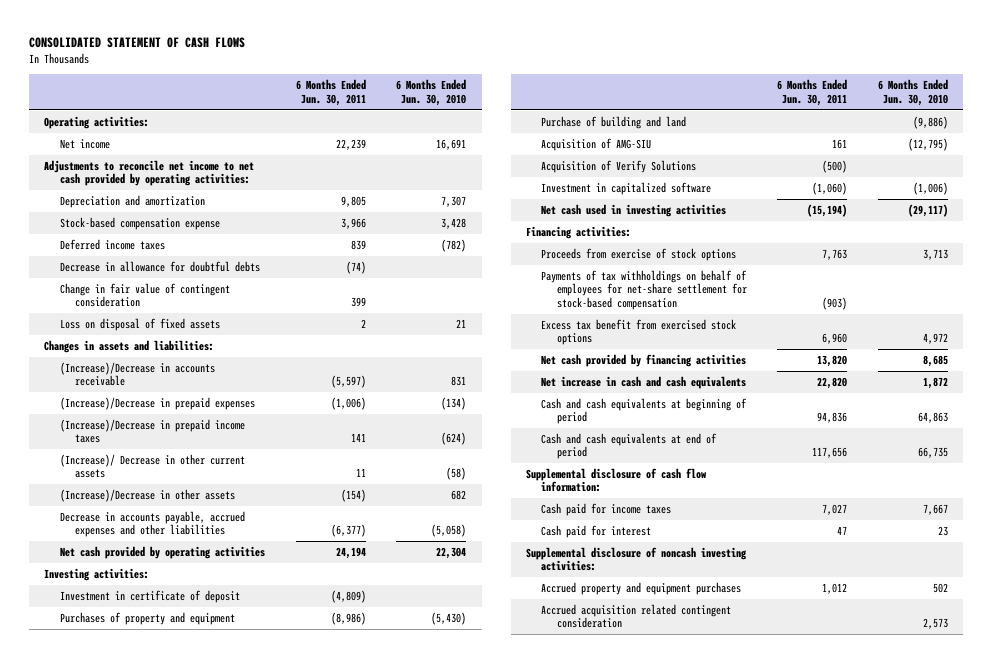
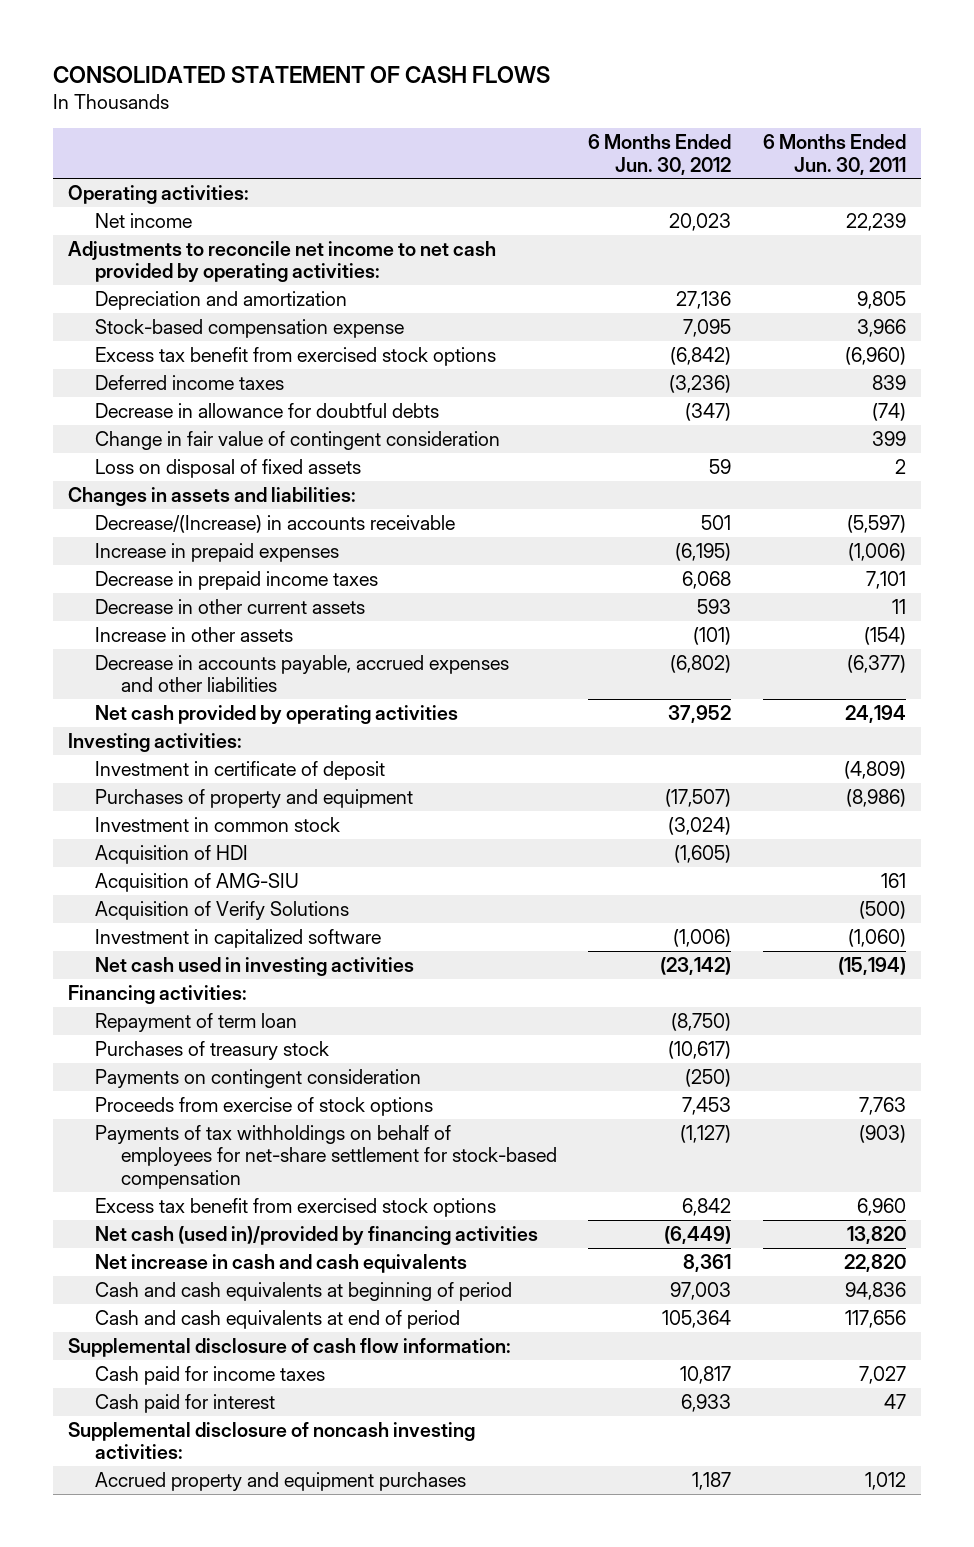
- | 6 Months Ended Jun. 30, 2011 | 6 Months Ended Jun. 30, 2010
+ | 6 Months Ended Jun. 30, 2012 | 6 Months Ended Jun. 30, 2011
+ Excess tax benefit from exercised stock options | (6,842) | (6,960)
- (Increase)/Decrease in accounts receivable | (5,597) | 831
- (Increase)/Decrease in prepaid expenses | (1,006) | (134)
- (Increase)/Decrease in prepaid income taxes | 141 | (624)
- (Increase)/ Decrease in other current assets | 11 | (58)
- (Increase)/Decrease in other assets | (154) | 682
+ Decrease/(Increase) in accounts receivable | 501 | (5,597)
+ Increase in prepaid expenses | (6,195) | (1,006)
+ Decrease in prepaid income taxes | 6,068 | 7,101
+ Decrease in other current assets | 593 | 11
+ Increase in other assets | (101) | (154)
- Purchase of building and land | | (9,886)
+ Investment in common stock | (3,024) |
+ Acquisition of HDI | (1,605) |
+ Repayment of term loan | (8,750) |
+ Purchases of treasury stock | (10,617) |
+ Payments on contingent consideration | (250) |
- Net cash provided by financing activities | 13,820 | 8,685
+ Net cash (used in)/provided by financing activities | (6,449) | 13,820
- Accrued acquisition related contingent consideration | | 2,573

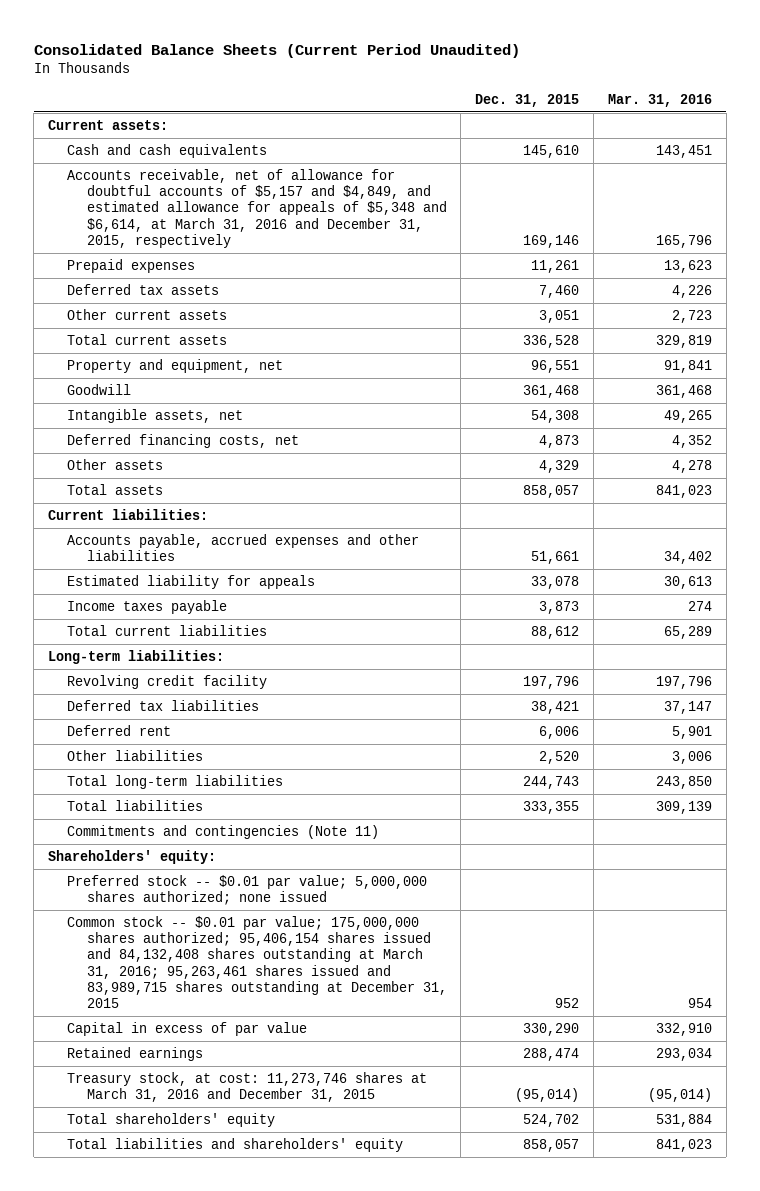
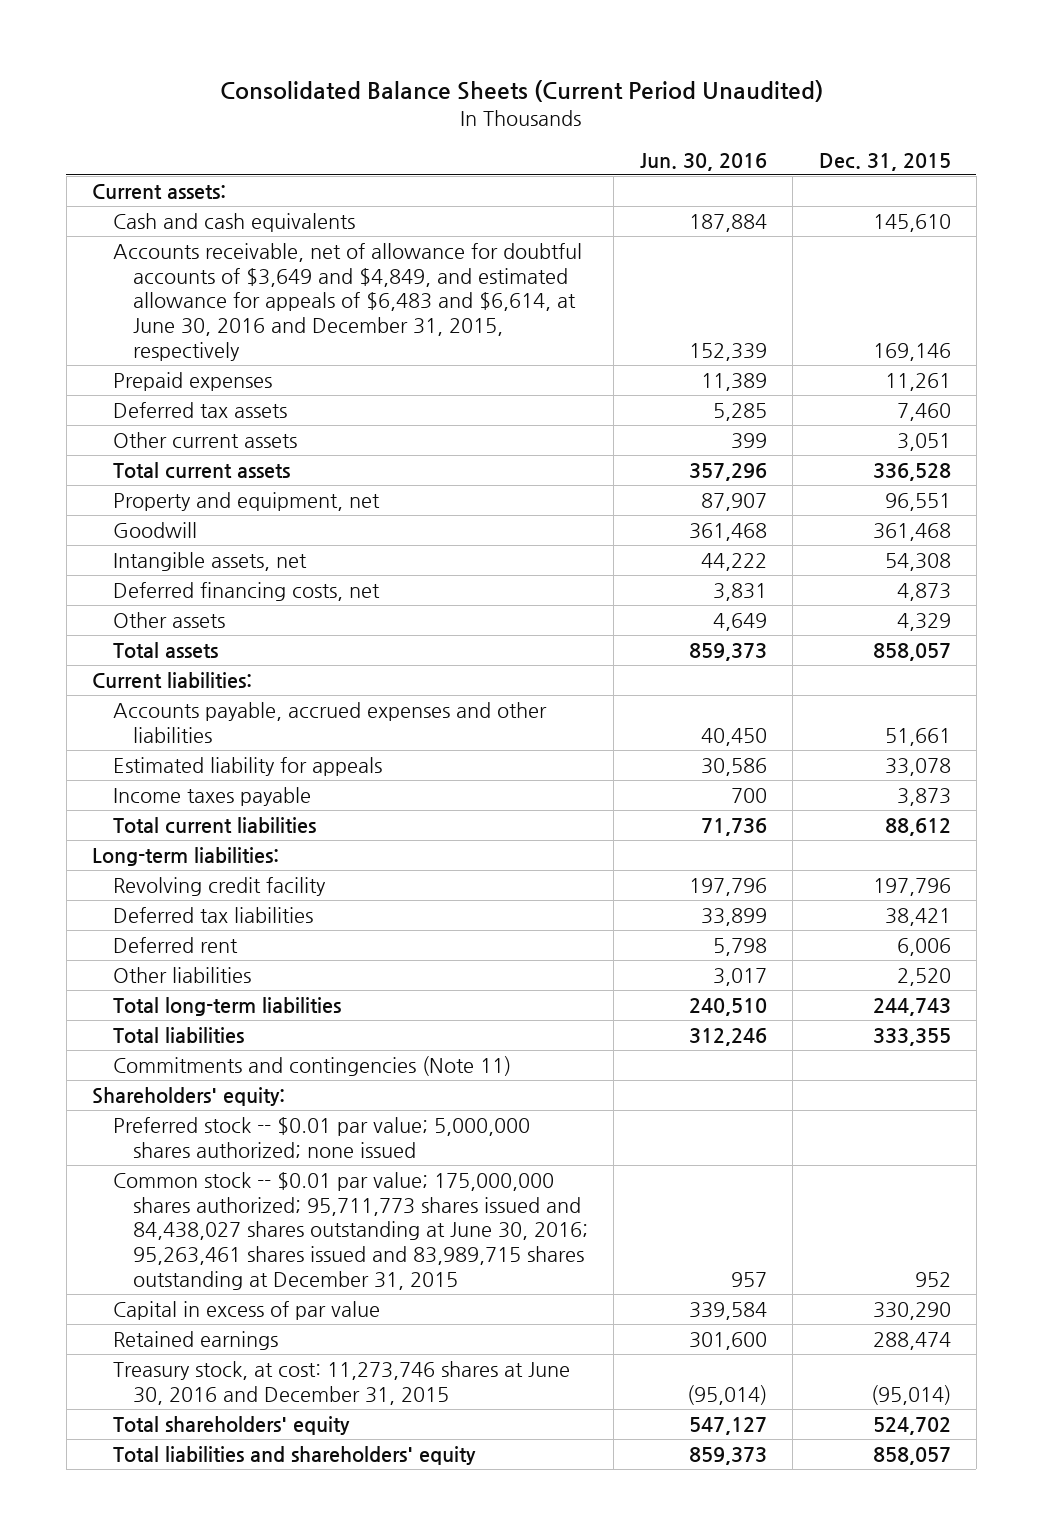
- | Dec. 31, 2015 | Mar. 31, 2016
+ | Jun. 30, 2016 | Dec. 31, 2015
- Accounts receivable, net of allowance for doubtful accounts of $5,157 and $4,849, and estimated allowance for appeals of $5,348 and $6,614, at March 31, 2016 and December 31, 2015, respectively | 169,146 | 165,796
+ Accounts receivable, net of allowance for doubtful accounts of $3,649 and $4,849, and estimated allowance for appeals of $6,483 and $6,614, at June 30, 2016 and December 31, 2015, respectively | 152,339 | 169,146
- Common stock -- $0.01 par value; 175,000,000 shares authorized; 95,406,154 shares issued and 84,132,408 shares outstanding at March 31, 2016; 95,263,461 shares issued and 83,989,715 shares outstanding at December 31, 2015 | 952 | 954
+ Common stock -- $0.01 par value; 175,000,000 shares authorized; 95,711,773 shares issued and 84,438,027 shares outstanding at June 30, 2016; 95,263,461 shares issued and 83,989,715 shares outstanding at December 31, 2015 | 957 | 952
- Treasury stock, at cost: 11,273,746 shares at March 31, 2016 and December 31, 2015 | (95,014) | (95,014)
+ Treasury stock, at cost: 11,273,746 shares at June 30, 2016 and December 31, 2015 | (95,014) | (95,014)

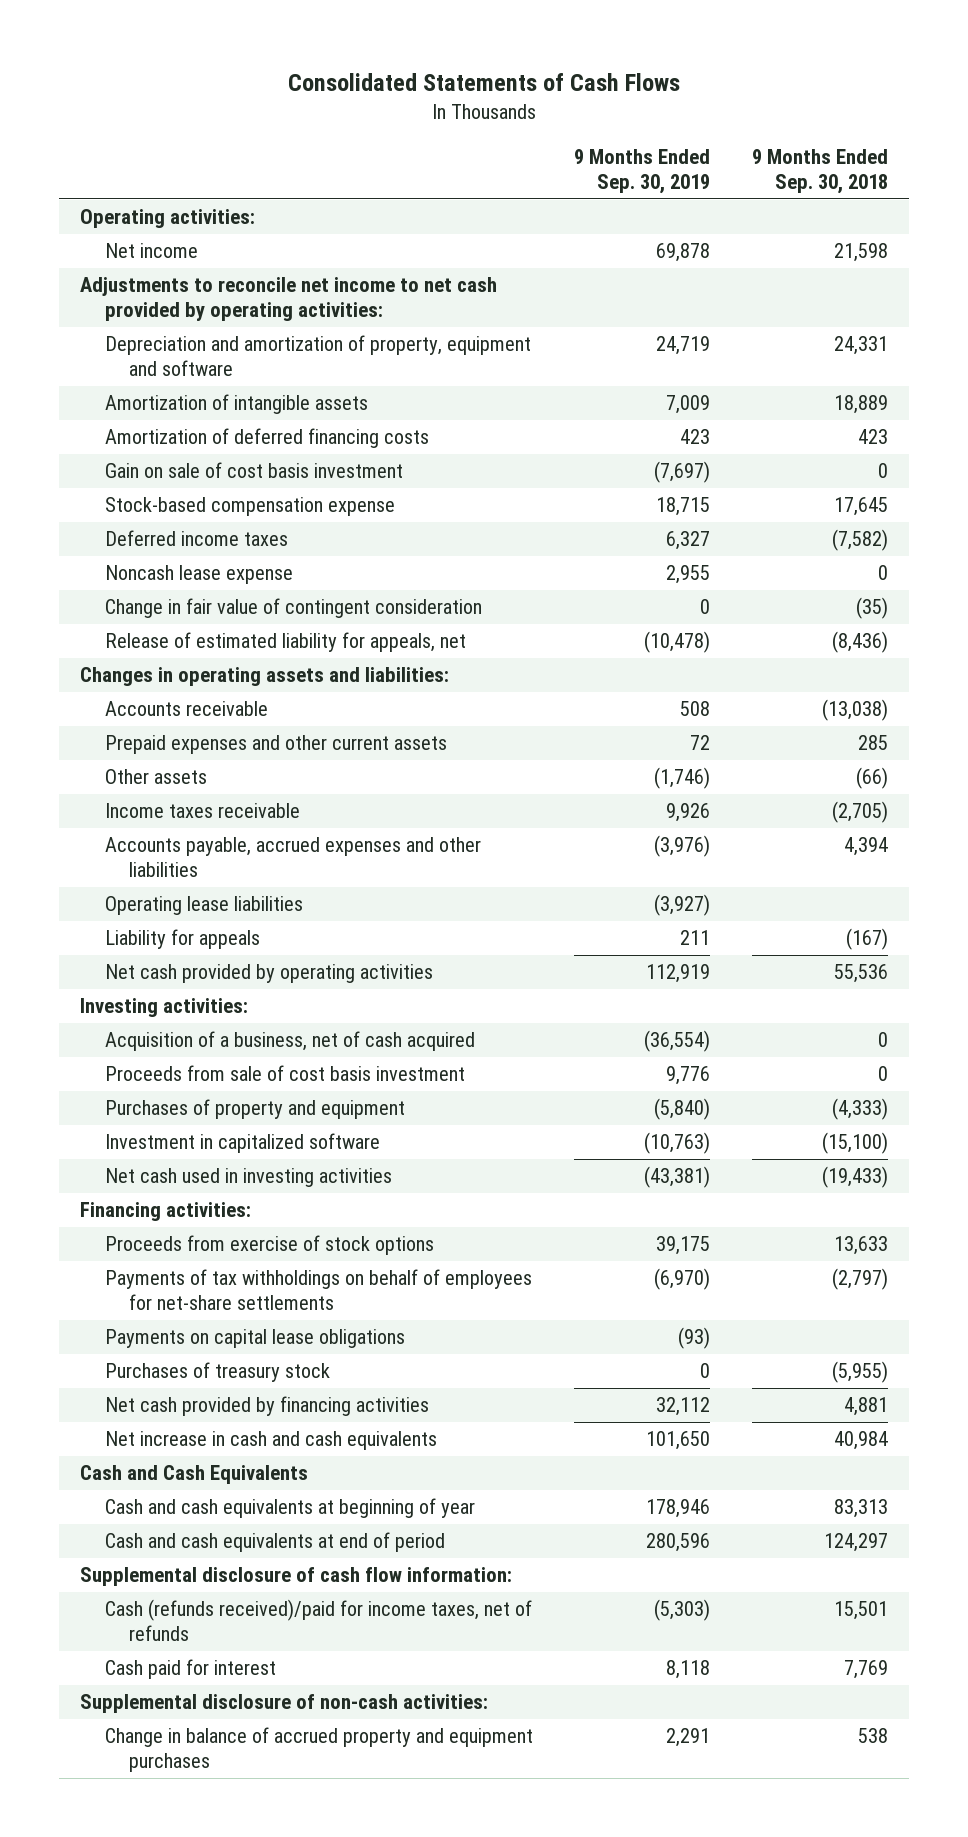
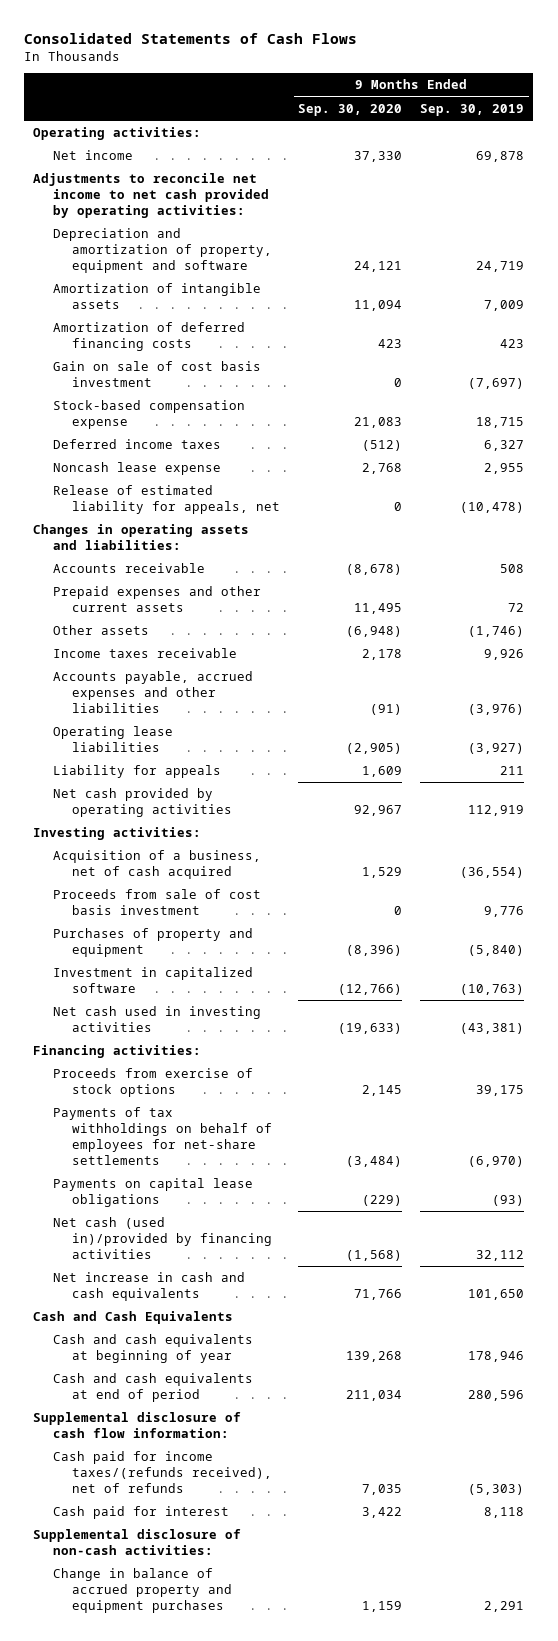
- | 9 Months Ended Sep. 30, 2019 | 9 Months Ended Sep. 30, 2018
+ | 9 Months Ended Sep. 30, 2020 | 9 Months Ended Sep. 30, 2019
- Change in fair value of contingent consideration | 0 | (35)
- Purchases of treasury stock | 0 | (5,955)
- Net cash provided by financing activities | 32,112 | 4,881
+ Net cash (used in)/provided by financing activities | (1,568) | 32,112
- Cash (refunds received)/paid for income taxes, net of refunds | (5,303) | 15,501
+ Cash paid for income taxes/(refunds received), net of refunds | 7,035 | (5,303)

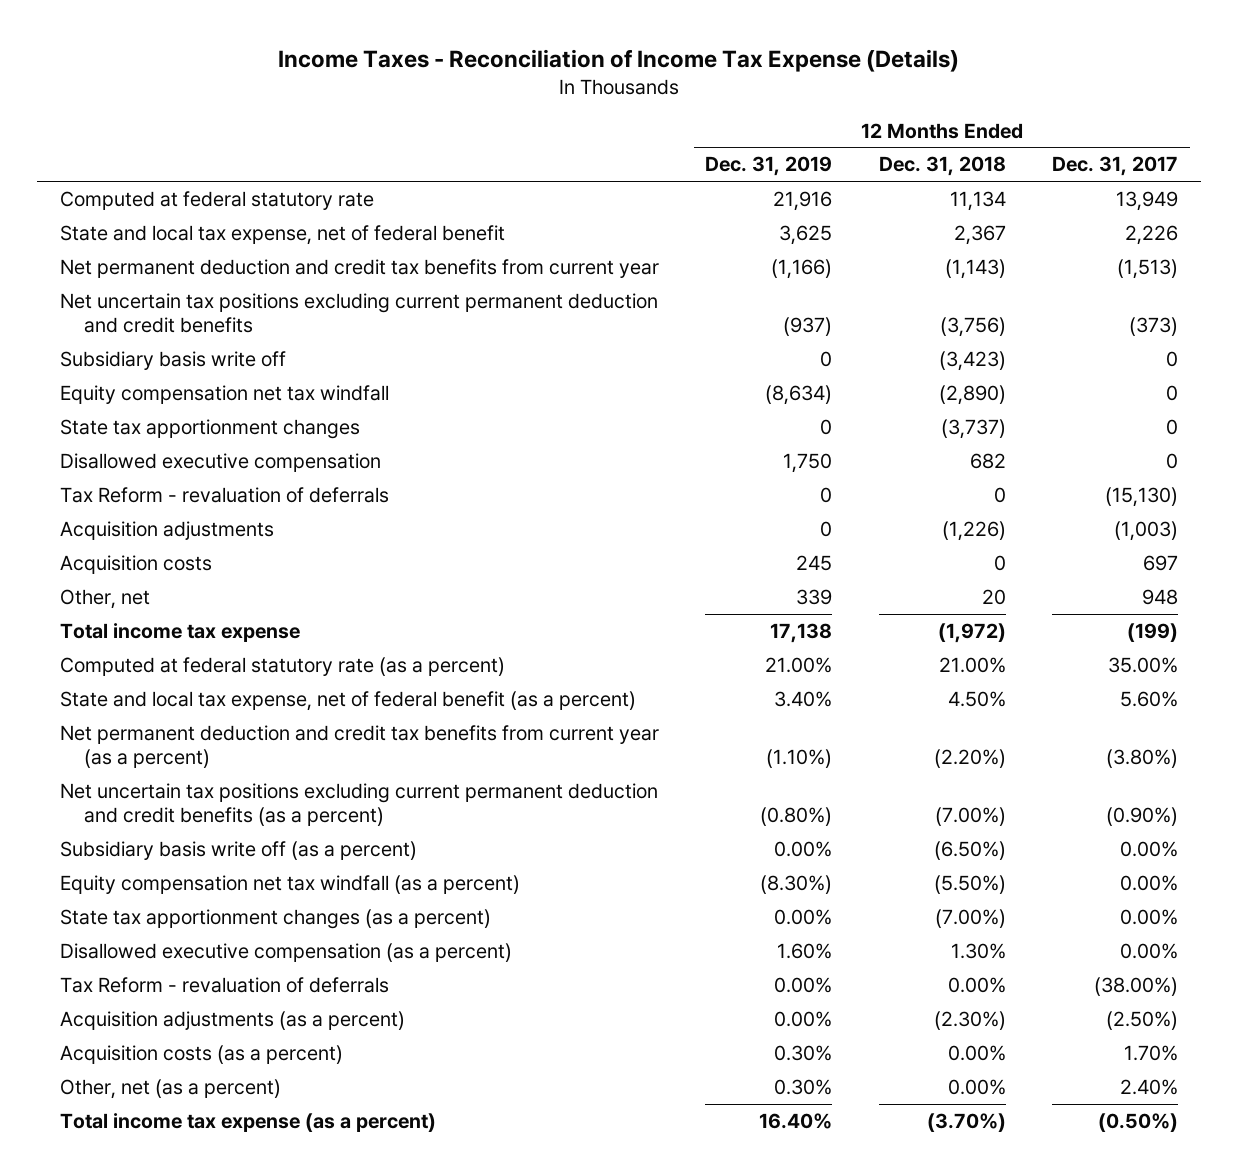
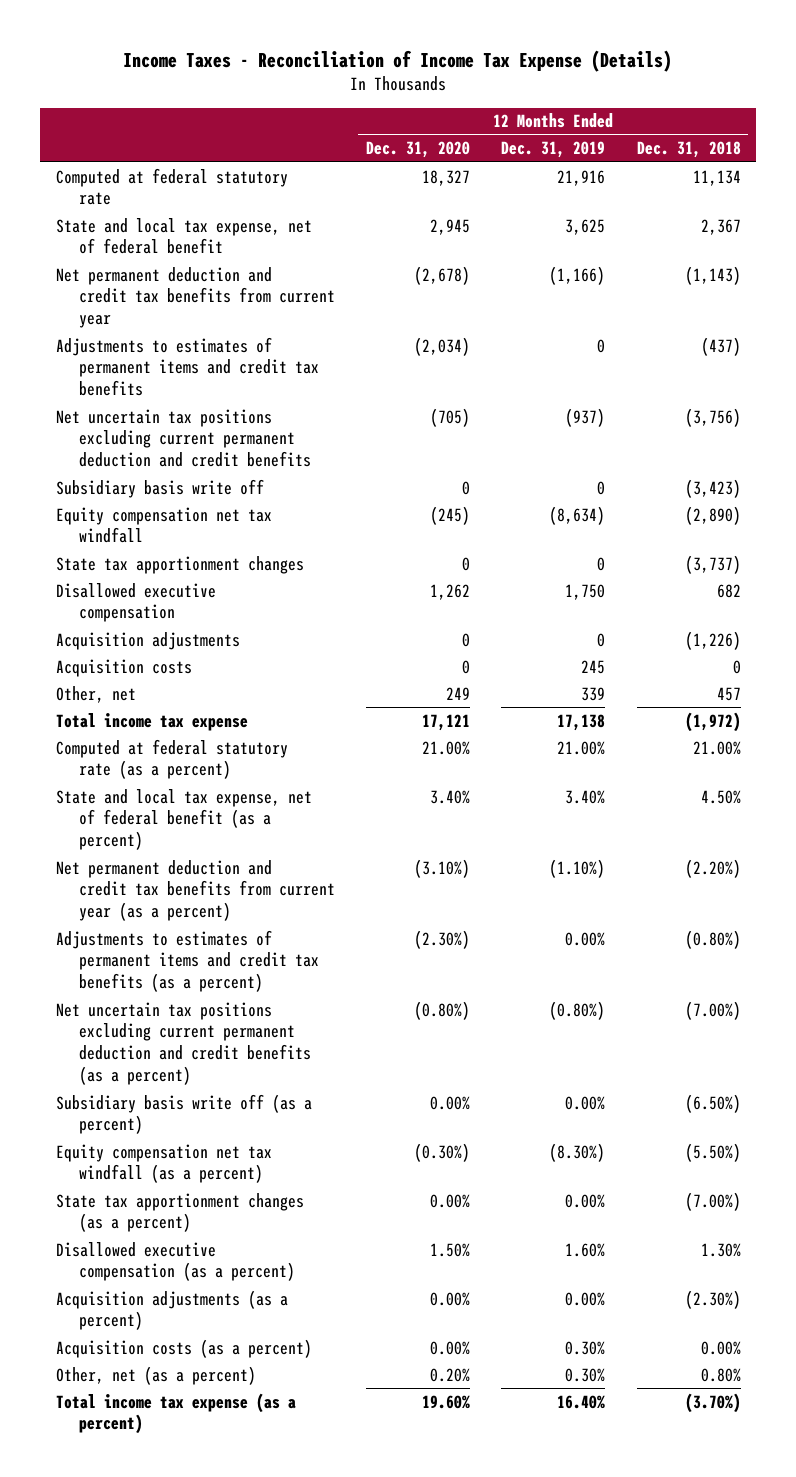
- | 12 Months Ended Dec. 31, 2019 | 12 Months Ended Dec. 31, 2018 | 12 Months Ended Dec. 31, 2017
+ | 12 Months Ended Dec. 31, 2020 | 12 Months Ended Dec. 31, 2019 | 12 Months Ended Dec. 31, 2018
+ Adjustments to estimates of permanent items and credit tax benefits | (2,034) | 0 | (437)
- Tax Reform - revaluation of deferrals | 0 | 0 | (15,130)
- Other, net | 339 | 20 | 948
+ Other, net | 249 | 339 | 457
+ Adjustments to estimates of permanent items and credit tax benefits (as a percent) | (2.30%) | 0.00% | (0.80%)
- Tax Reform - revaluation of deferrals | 0.00% | 0.00% | (38.00%)
- Other, net (as a percent) | 0.30% | 0.00% | 2.40%
+ Other, net (as a percent) | 0.20% | 0.30% | 0.80%

